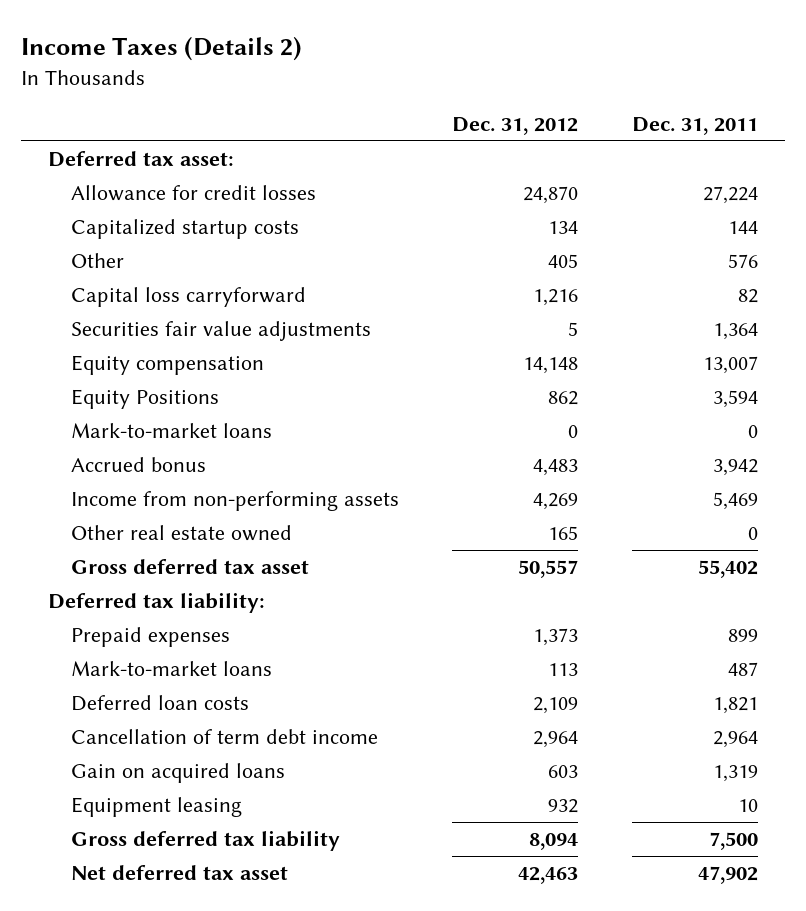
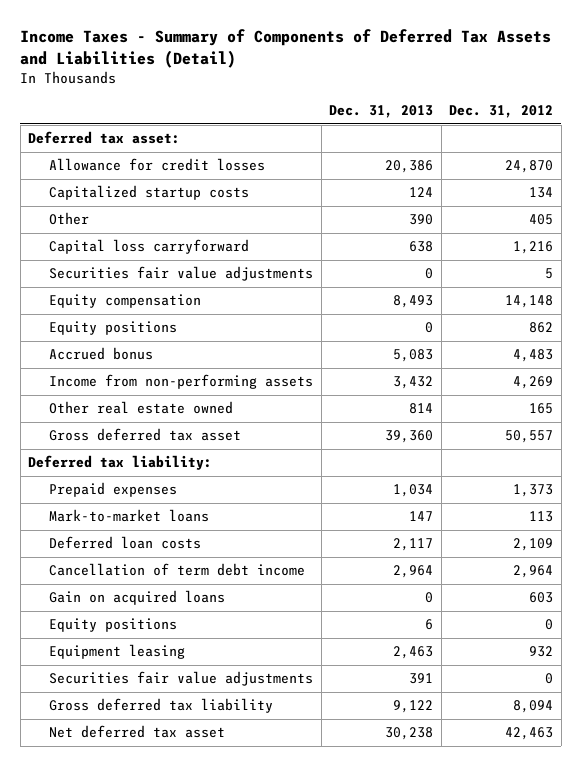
- Income Taxes (Details 2)
+ Income Taxes - Summary of Components of Deferred Tax Assets and Liabilities (Detail)
- | Dec. 31, 2012 | Dec. 31, 2011
+ | Dec. 31, 2013 | Dec. 31, 2012
- Equity Positions | 862 | 3,594
- Mark-to-market loans | 0 | 0
+ Equity positions | 0 | 862
+ Equity positions | 6 | 0
+ Securities fair value adjustments | 391 | 0

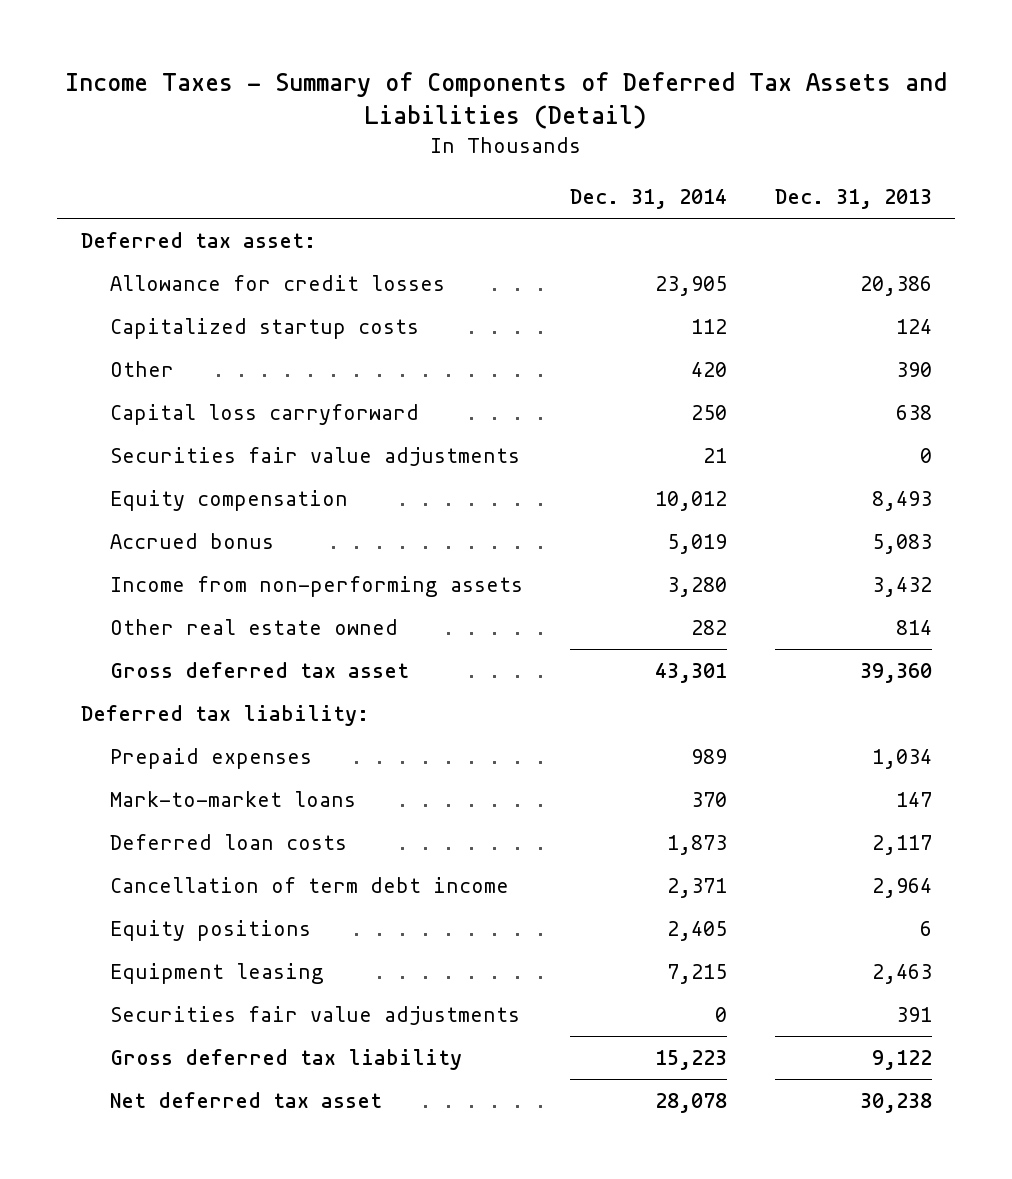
- | Dec. 31, 2013 | Dec. 31, 2012
+ | Dec. 31, 2014 | Dec. 31, 2013
- Equity positions | 0 | 862
- Gain on acquired loans | 0 | 603

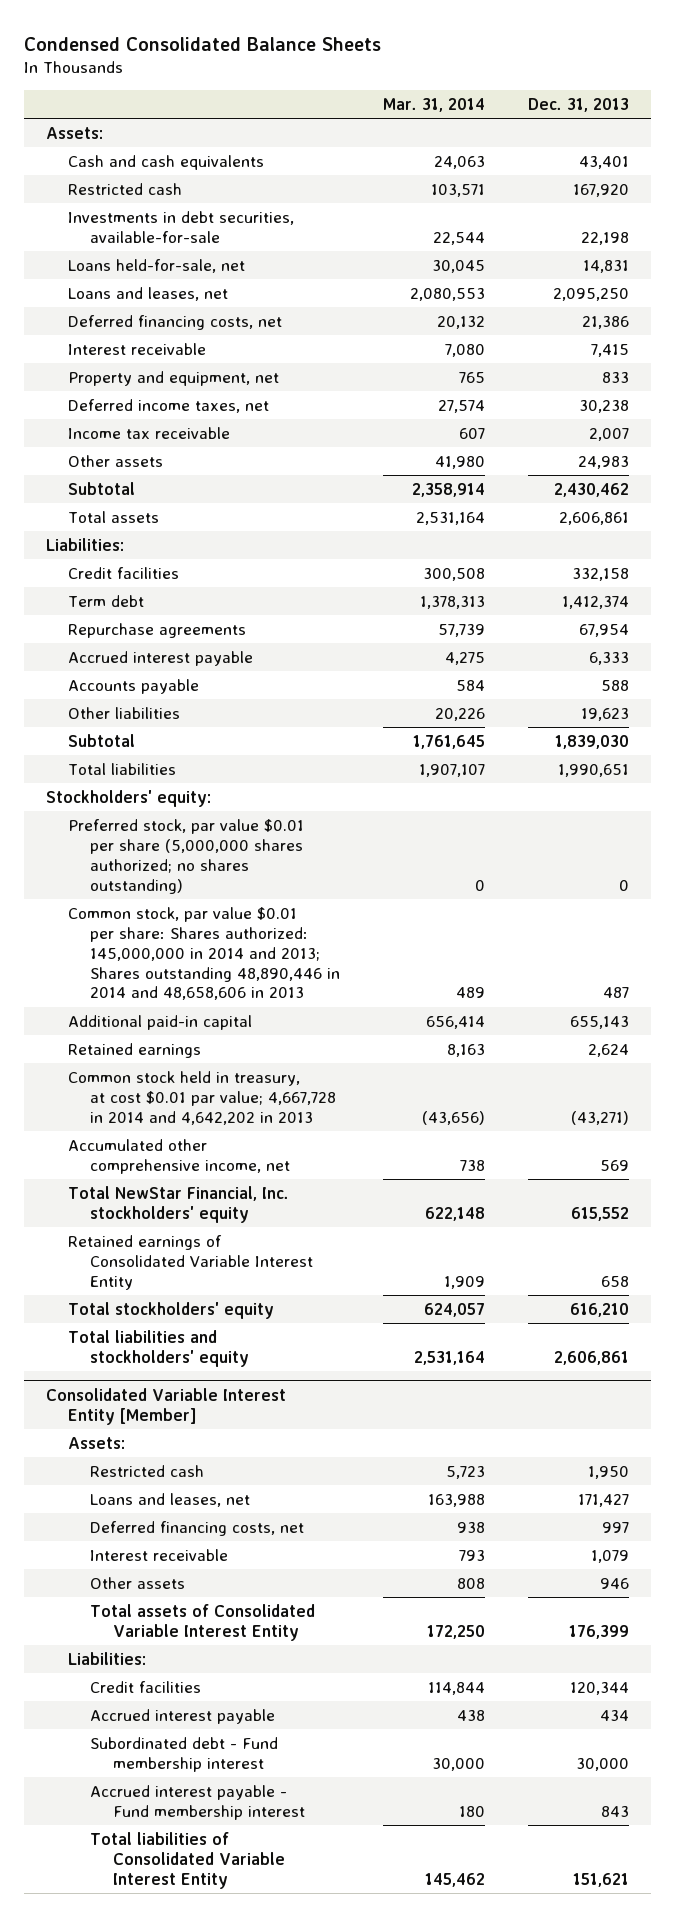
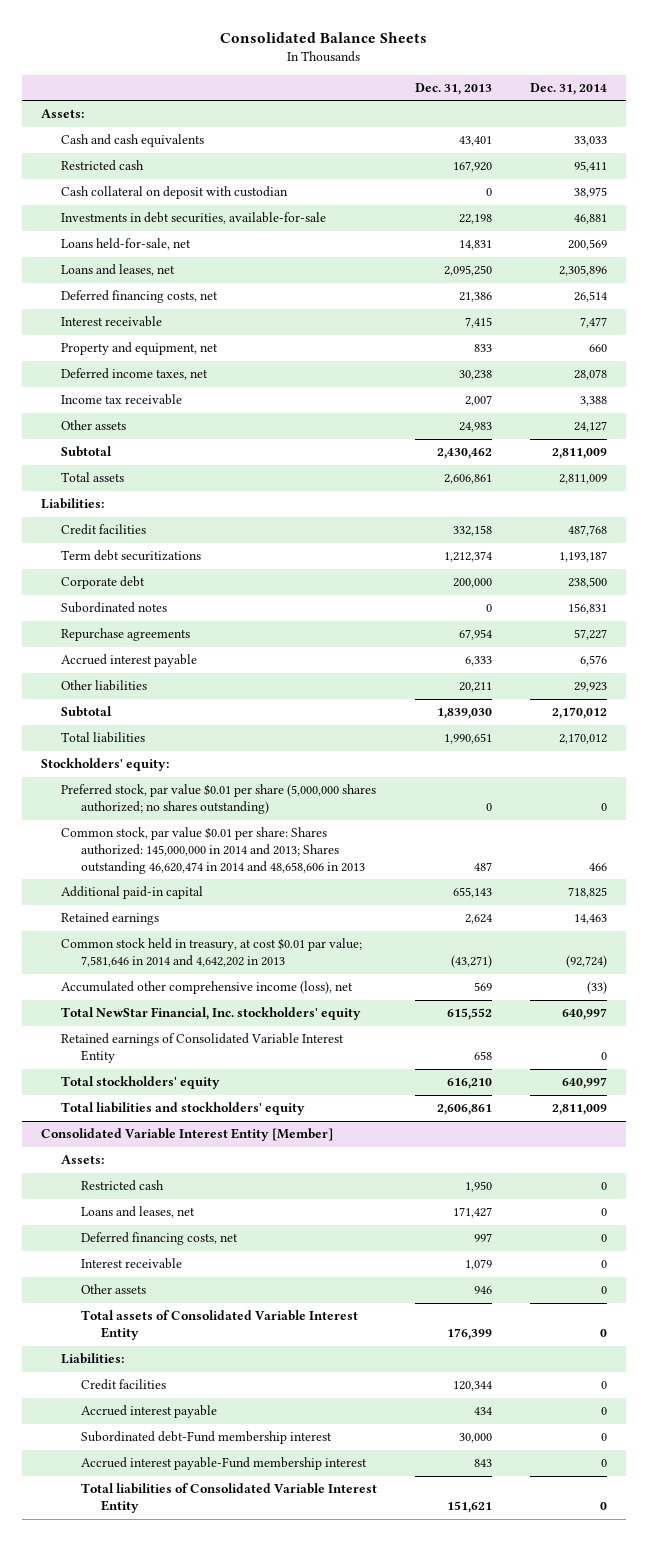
- Condensed Consolidated Balance Sheets
+ Consolidated Balance Sheets
- | Mar. 31, 2014 | Dec. 31, 2013
+ | Dec. 31, 2013 | Dec. 31, 2014
+ Cash collateral on deposit with custodian | 0 | 38,975
- Term debt | 1,378,313 | 1,412,374
+ Term debt securitizations | 1,212,374 | 1,193,187
+ Corporate debt | 200,000 | 238,500
+ Subordinated notes | 0 | 156,831
- Accounts payable | 584 | 588
- Other liabilities | 20,226 | 19,623
+ Other liabilities | 20,211 | 29,923
- Common stock, par value $0.01 per share: Shares authorized: 145,000,000 in 2014 and 2013; Shares outstanding 48,890,446 in 2014 and 48,658,606 in 2013 | 489 | 487
+ Common stock, par value $0.01 per share: Shares authorized: 145,000,000 in 2014 and 2013; Shares outstanding 46,620,474 in 2014 and 48,658,606 in 2013 | 487 | 466
- Common stock held in treasury, at cost $0.01 par value; 4,667,728 in 2014 and 4,642,202 in 2013 | (43,656) | (43,271)
- Accumulated other comprehensive income, net | 738 | 569
+ Common stock held in treasury, at cost $0.01 par value; 7,581,646 in 2014 and 4,642,202 in 2013 | (43,271) | (92,724)
+ Accumulated other comprehensive income (loss), net | 569 | (33)
@ Consolidated Variable Interest Entity [Member]
- Subordinated debt - Fund membership interest | 30,000 | 30,000
- Accrued interest payable - Fund membership interest | 180 | 843
+ Subordinated debt-Fund membership interest | 30,000 | 0
+ Accrued interest payable-Fund membership interest | 843 | 0

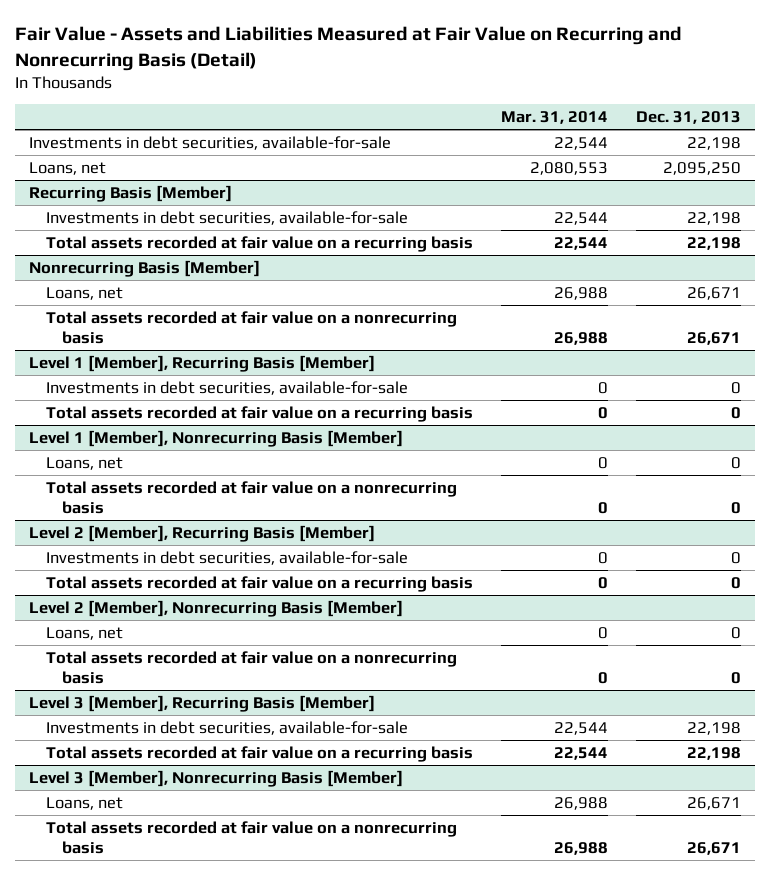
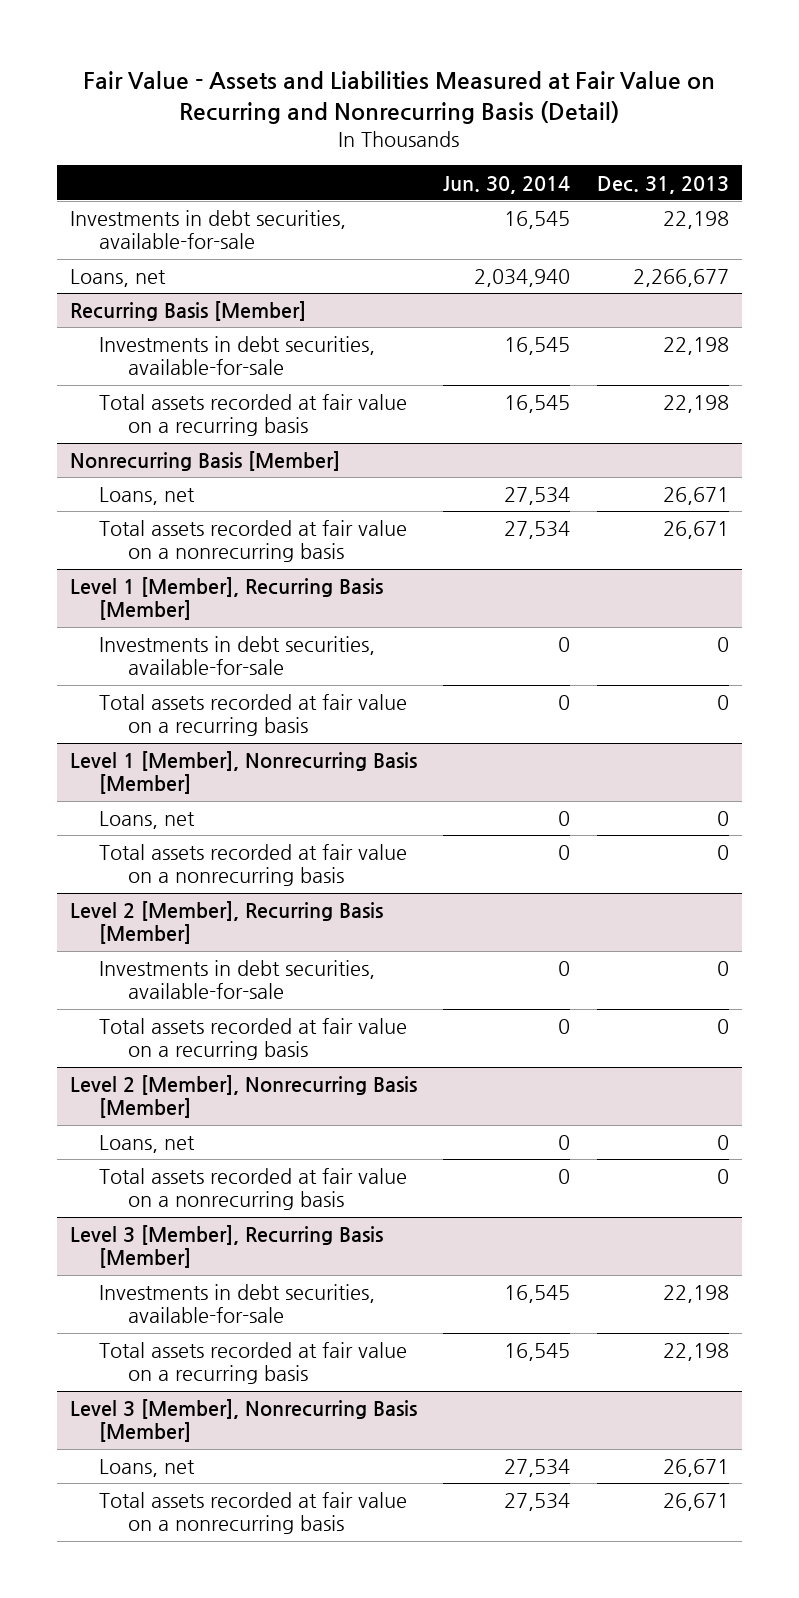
- | Mar. 31, 2014 | Dec. 31, 2013
+ | Jun. 30, 2014 | Dec. 31, 2013
- Loans, net | 2,080,553 | 2,095,250
+ Loans, net | 2,034,940 | 2,266,677

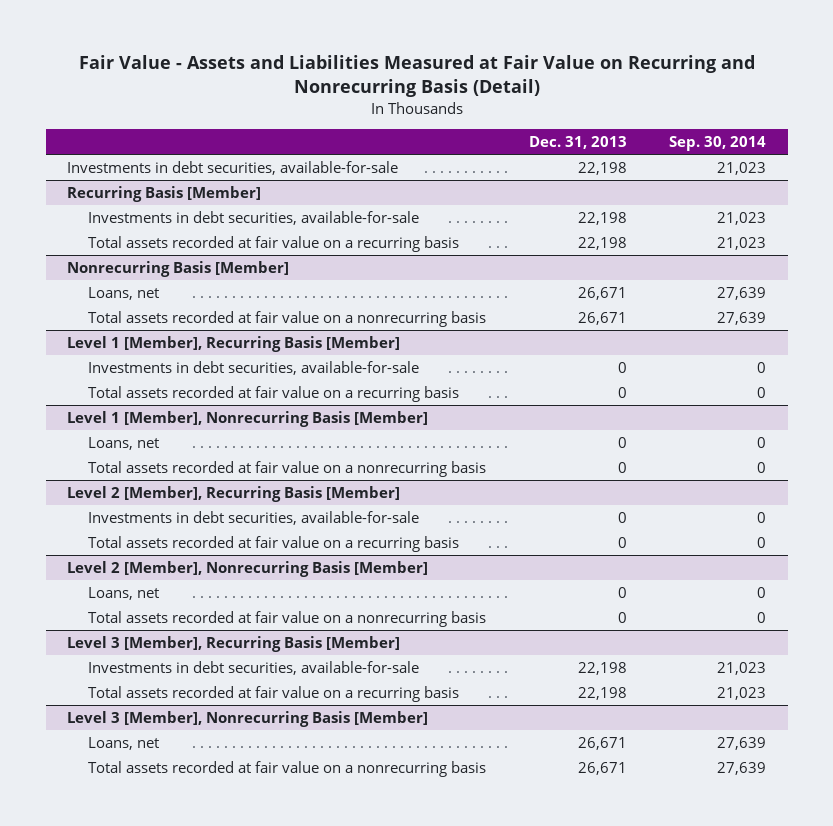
- | Jun. 30, 2014 | Dec. 31, 2013
+ | Dec. 31, 2013 | Sep. 30, 2014
- Loans, net | 2,034,940 | 2,266,677

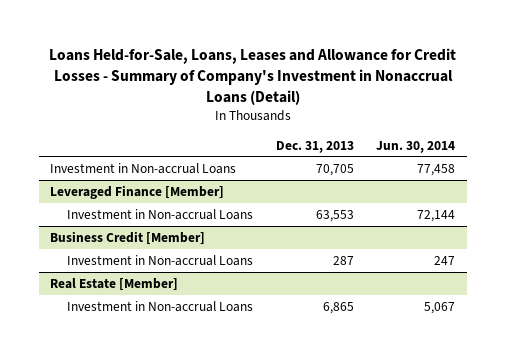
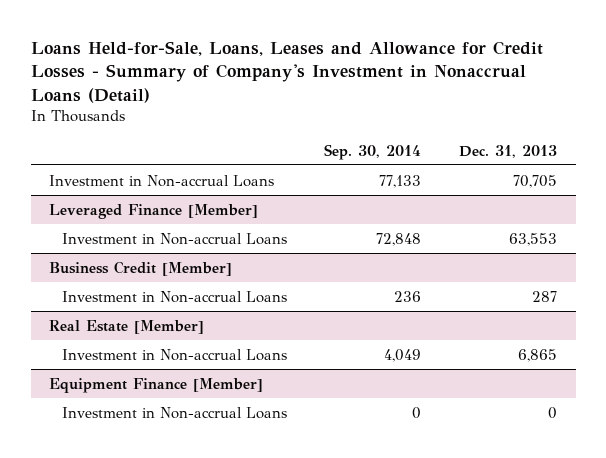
- | Dec. 31, 2013 | Jun. 30, 2014
+ | Sep. 30, 2014 | Dec. 31, 2013
+ Equipment Finance [Member]
+ Investment in Non-accrual Loans | 0 | 0

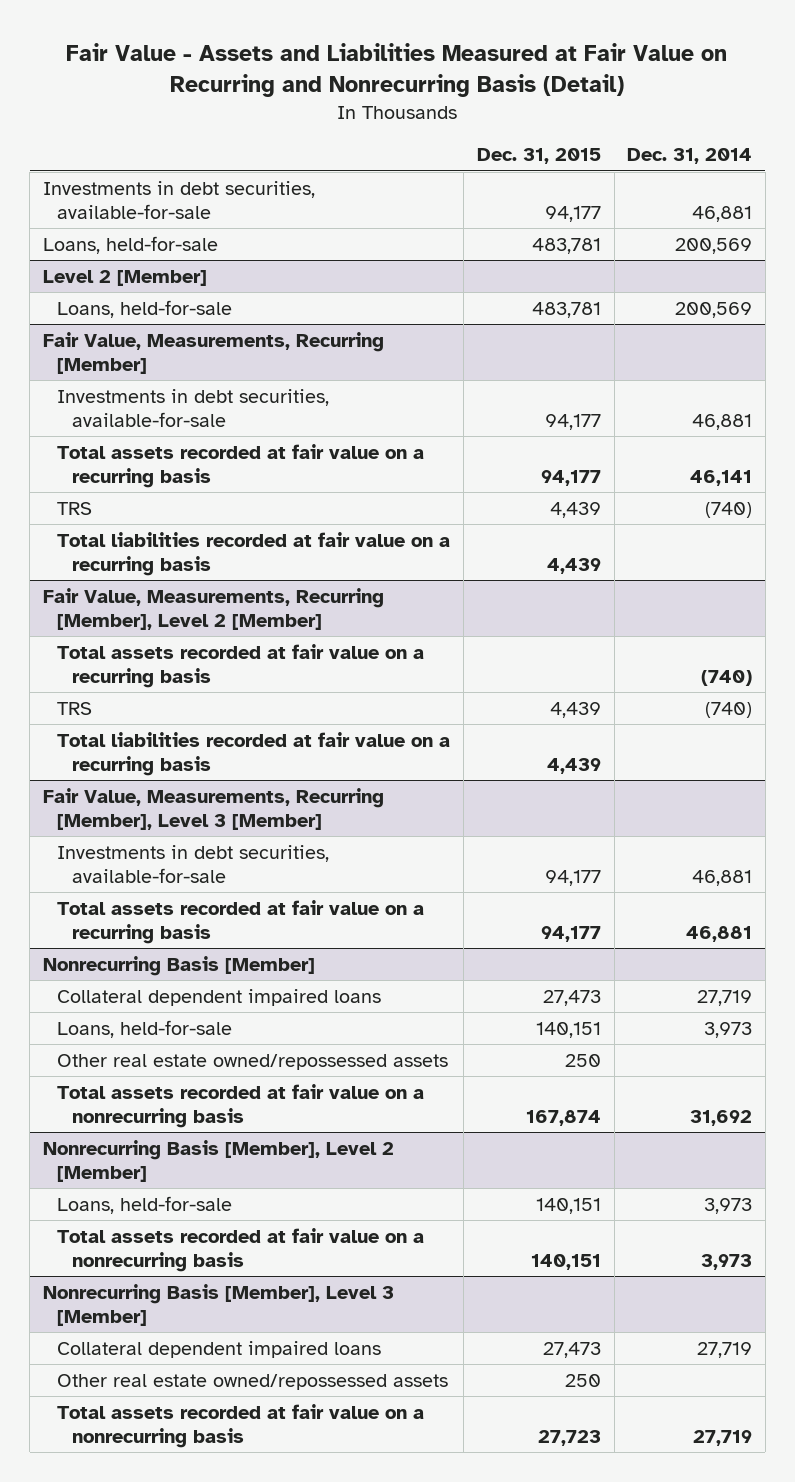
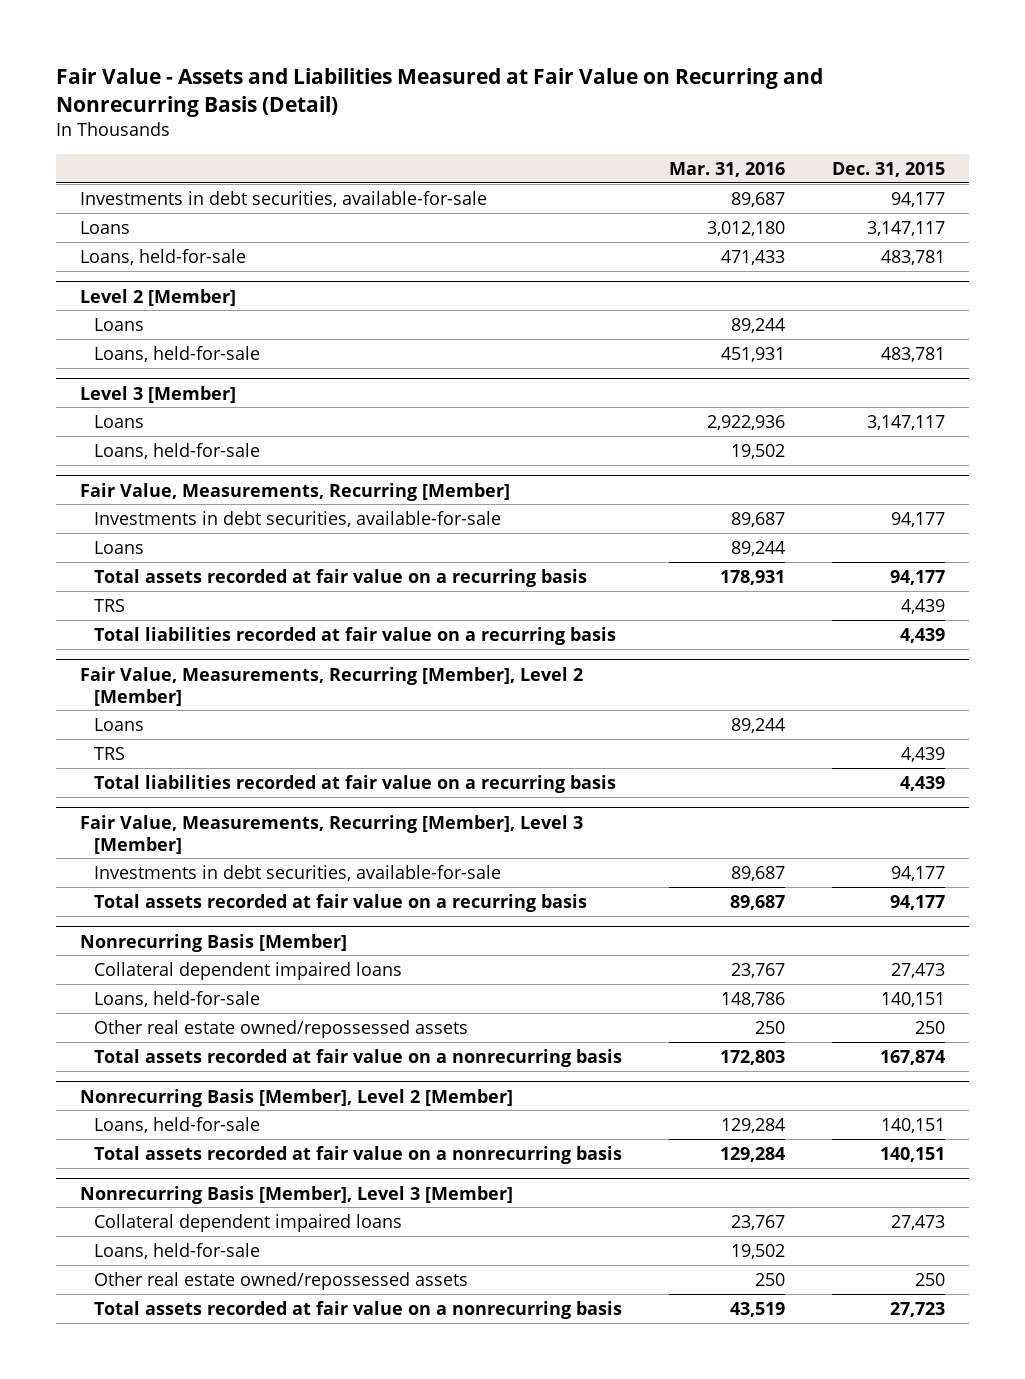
- | Dec. 31, 2015 | Dec. 31, 2014
+ | Mar. 31, 2016 | Dec. 31, 2015
+ Loans | 3,012,180 | 3,147,117
@ Level 2 [Member]
+ Loans | 89,244 |
+ Level 3 [Member]
+ Loans | 2,922,936 | 3,147,117
+ Loans, held-for-sale | 19,502 |
@ Fair Value, Measurements, Recurring [Member]
+ Loans | 89,244 |
@ Fair Value, Measurements, Recurring [Member], Level 2 [Member]
- Total assets recorded at fair value on a recurring basis | | (740)
+ Loans | 89,244 |
@ Nonrecurring Basis [Member], Level 3 [Member]
+ Loans, held-for-sale | 19,502 |

